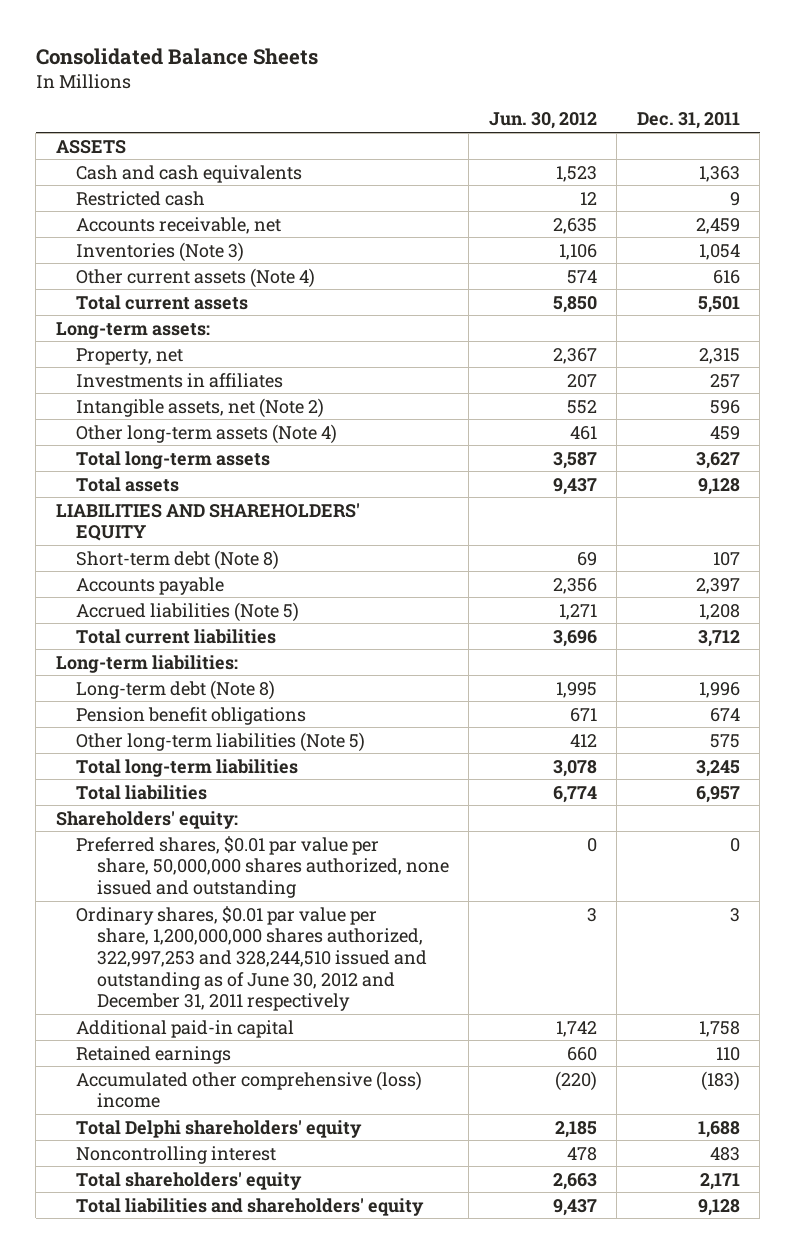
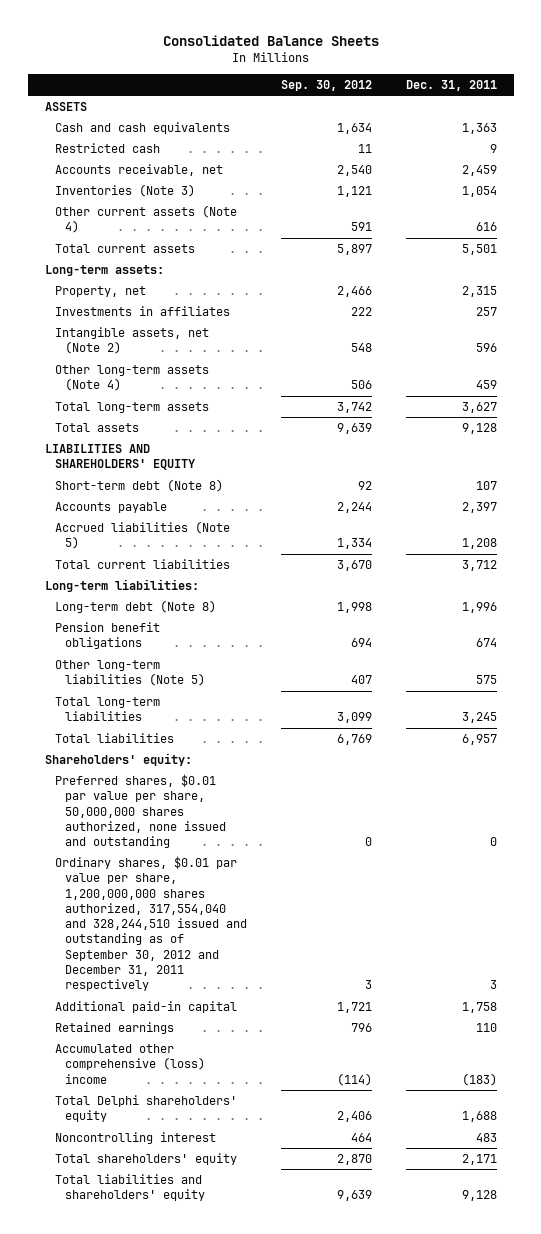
- | Jun. 30, 2012 | Dec. 31, 2011
+ | Sep. 30, 2012 | Dec. 31, 2011
- Ordinary shares, $0.01 par value per share, 1,200,000,000 shares authorized, 322,997,253 and 328,244,510 issued and outstanding as of June 30, 2012 and December 31, 2011 respectively | 3 | 3
+ Ordinary shares, $0.01 par value per share, 1,200,000,000 shares authorized, 317,554,040 and 328,244,510 issued and outstanding as of September 30, 2012 and December 31, 2011 respectively | 3 | 3

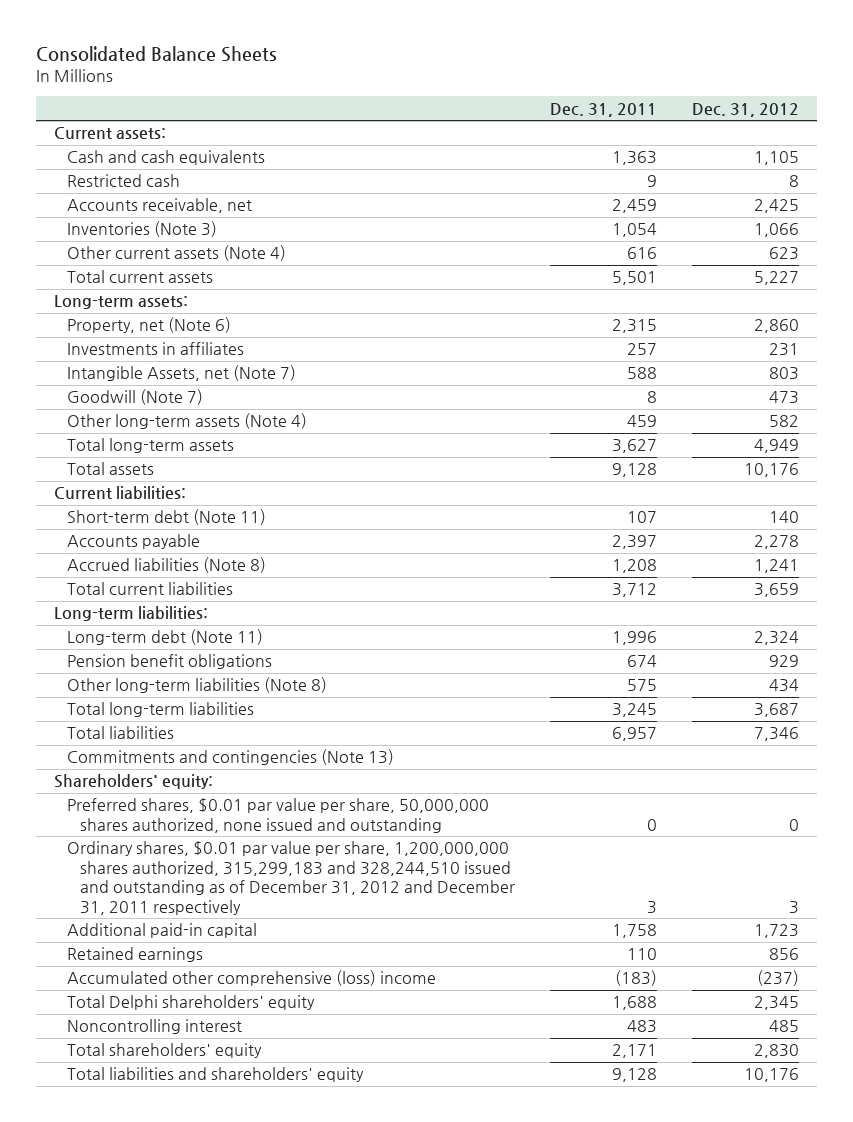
- | Sep. 30, 2012 | Dec. 31, 2011
+ | Dec. 31, 2011 | Dec. 31, 2012
- ASSETS
+ Current assets:
- Property, net | 2,466 | 2,315
+ Property, net (Note 6) | 2,315 | 2,860
- Intangible assets, net (Note 2) | 548 | 596
+ Intangible Assets, net (Note 7) | 588 | 803
+ Goodwill (Note 7) | 8 | 473
- LIABILITIES AND SHAREHOLDERS' EQUITY
- Short-term debt (Note 8) | 92 | 107
+ Current liabilities:
+ Short-term debt (Note 11) | 107 | 140
- Accrued liabilities (Note 5) | 1,334 | 1,208
+ Accrued liabilities (Note 8) | 1,208 | 1,241
- Long-term debt (Note 8) | 1,998 | 1,996
+ Long-term debt (Note 11) | 1,996 | 2,324
- Other long-term liabilities (Note 5) | 407 | 575
+ Other long-term liabilities (Note 8) | 575 | 434
+ Commitments and contingencies (Note 13)
- Ordinary shares, $0.01 par value per share, 1,200,000,000 shares authorized, 317,554,040 and 328,244,510 issued and outstanding as of September 30, 2012 and December 31, 2011 respectively | 3 | 3
+ Ordinary shares, $0.01 par value per share, 1,200,000,000 shares authorized, 315,299,183 and 328,244,510 issued and outstanding as of December 31, 2012 and December 31, 2011 respectively | 3 | 3

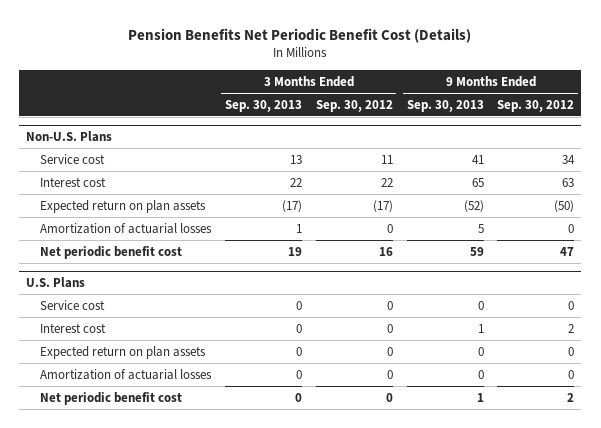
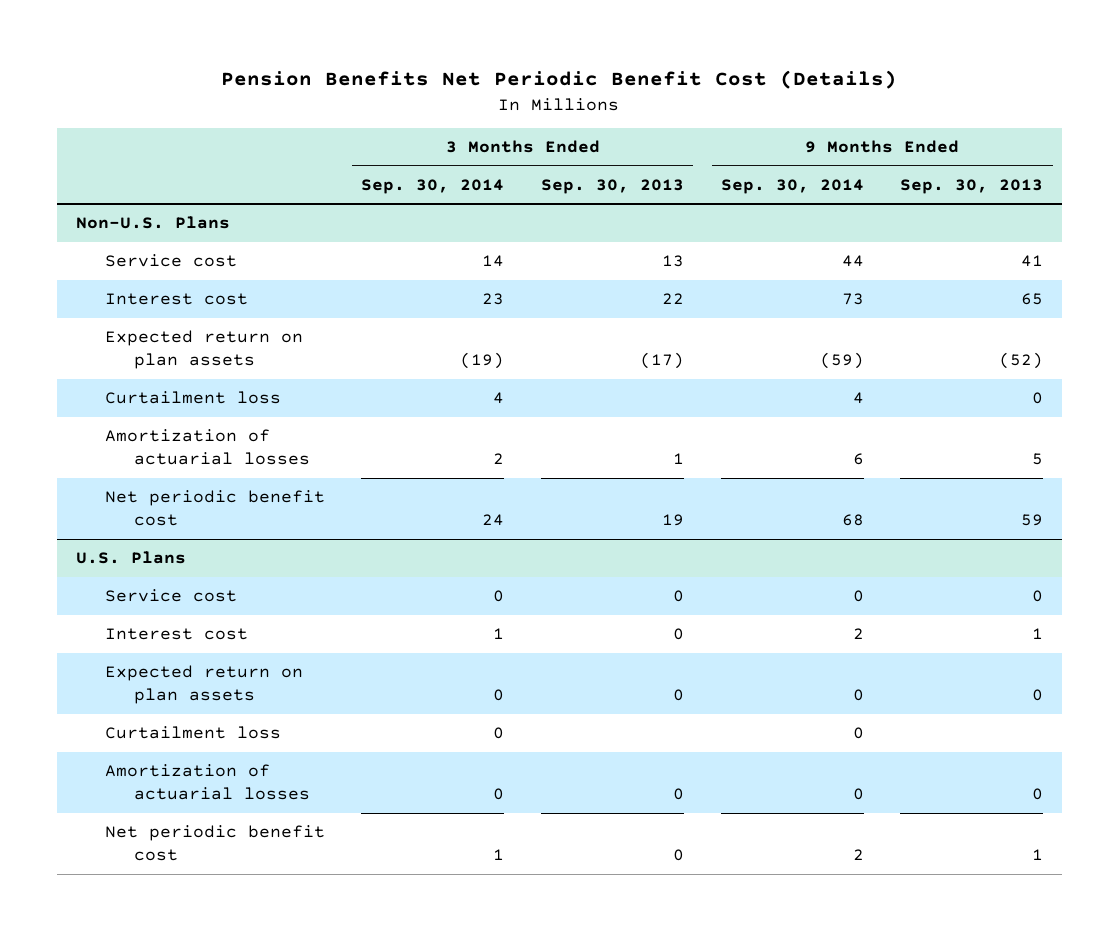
- | 3 Months Ended Sep. 30, 2013 | 3 Months Ended Sep. 30, 2012 | 9 Months Ended Sep. 30, 2013 | 9 Months Ended Sep. 30, 2012
+ | 3 Months Ended Sep. 30, 2014 | 3 Months Ended Sep. 30, 2013 | 9 Months Ended Sep. 30, 2014 | 9 Months Ended Sep. 30, 2013
@ Non-U.S. Plans
+ Curtailment loss | 4 | | 4 | 0
@ U.S. Plans
+ Curtailment loss | 0 | | 0 |

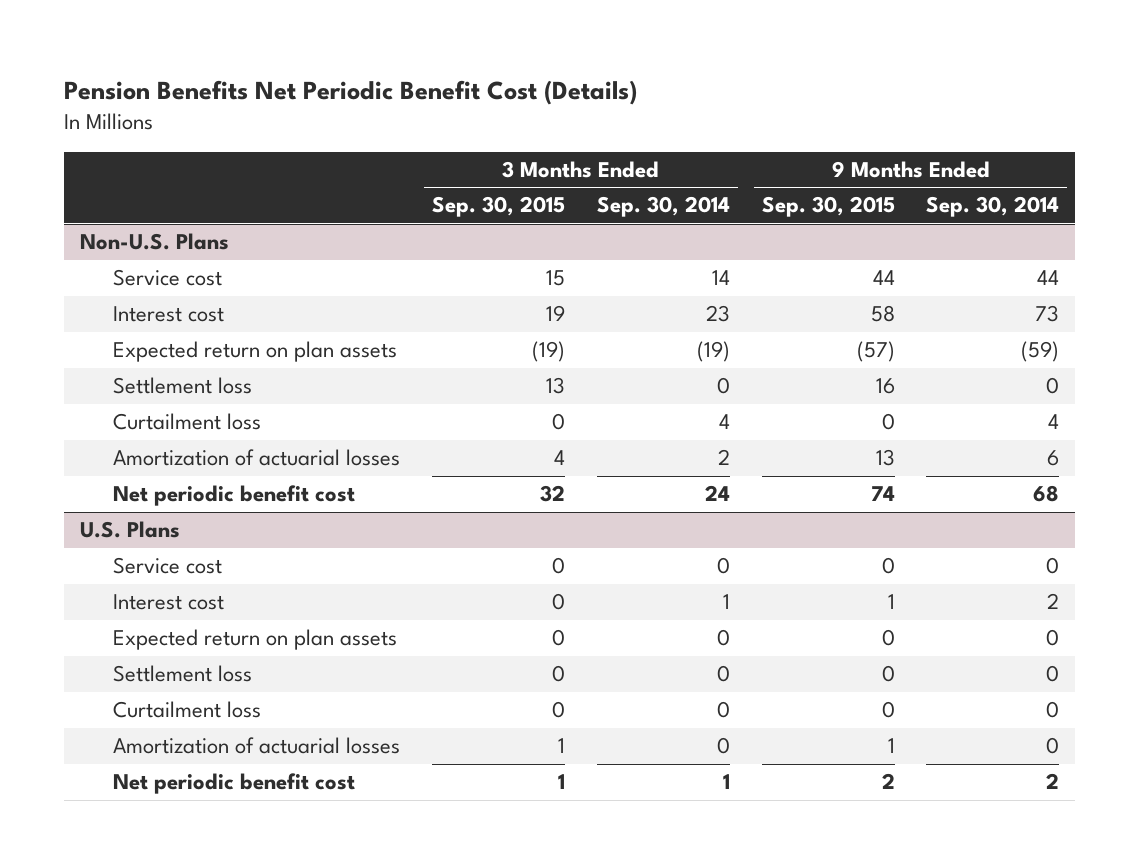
- | 3 Months Ended Sep. 30, 2014 | 3 Months Ended Sep. 30, 2013 | 9 Months Ended Sep. 30, 2014 | 9 Months Ended Sep. 30, 2013
+ | 3 Months Ended Sep. 30, 2015 | 3 Months Ended Sep. 30, 2014 | 9 Months Ended Sep. 30, 2015 | 9 Months Ended Sep. 30, 2014
@ Non-U.S. Plans
+ Settlement loss | 13 | 0 | 16 | 0
@ U.S. Plans
+ Settlement loss | 0 | 0 | 0 | 0

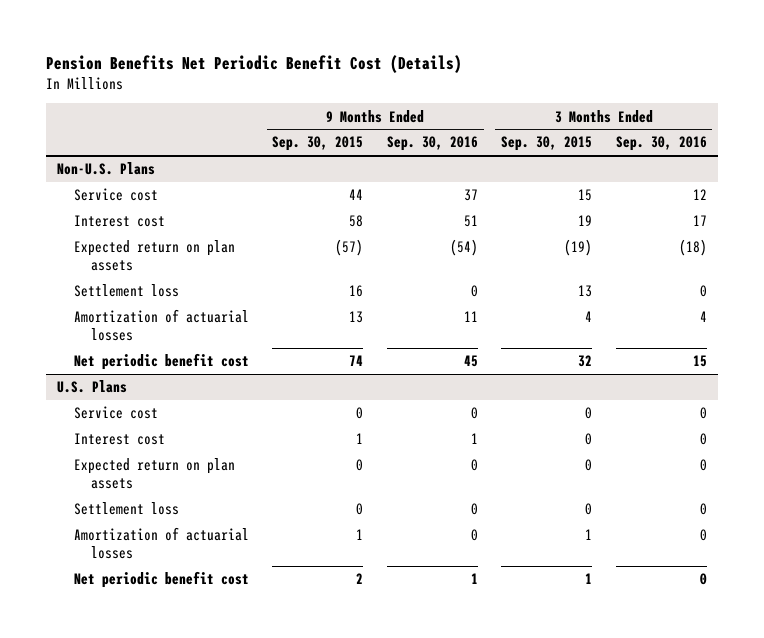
- | 3 Months Ended Sep. 30, 2015 | 3 Months Ended Sep. 30, 2014 | 9 Months Ended Sep. 30, 2015 | 9 Months Ended Sep. 30, 2014
+ | 9 Months Ended Sep. 30, 2015 | 9 Months Ended Sep. 30, 2016 | 3 Months Ended Sep. 30, 2015 | 3 Months Ended Sep. 30, 2016
@ Non-U.S. Plans
- Curtailment loss | 0 | 4 | 0 | 4
@ U.S. Plans
- Curtailment loss | 0 | 0 | 0 | 0

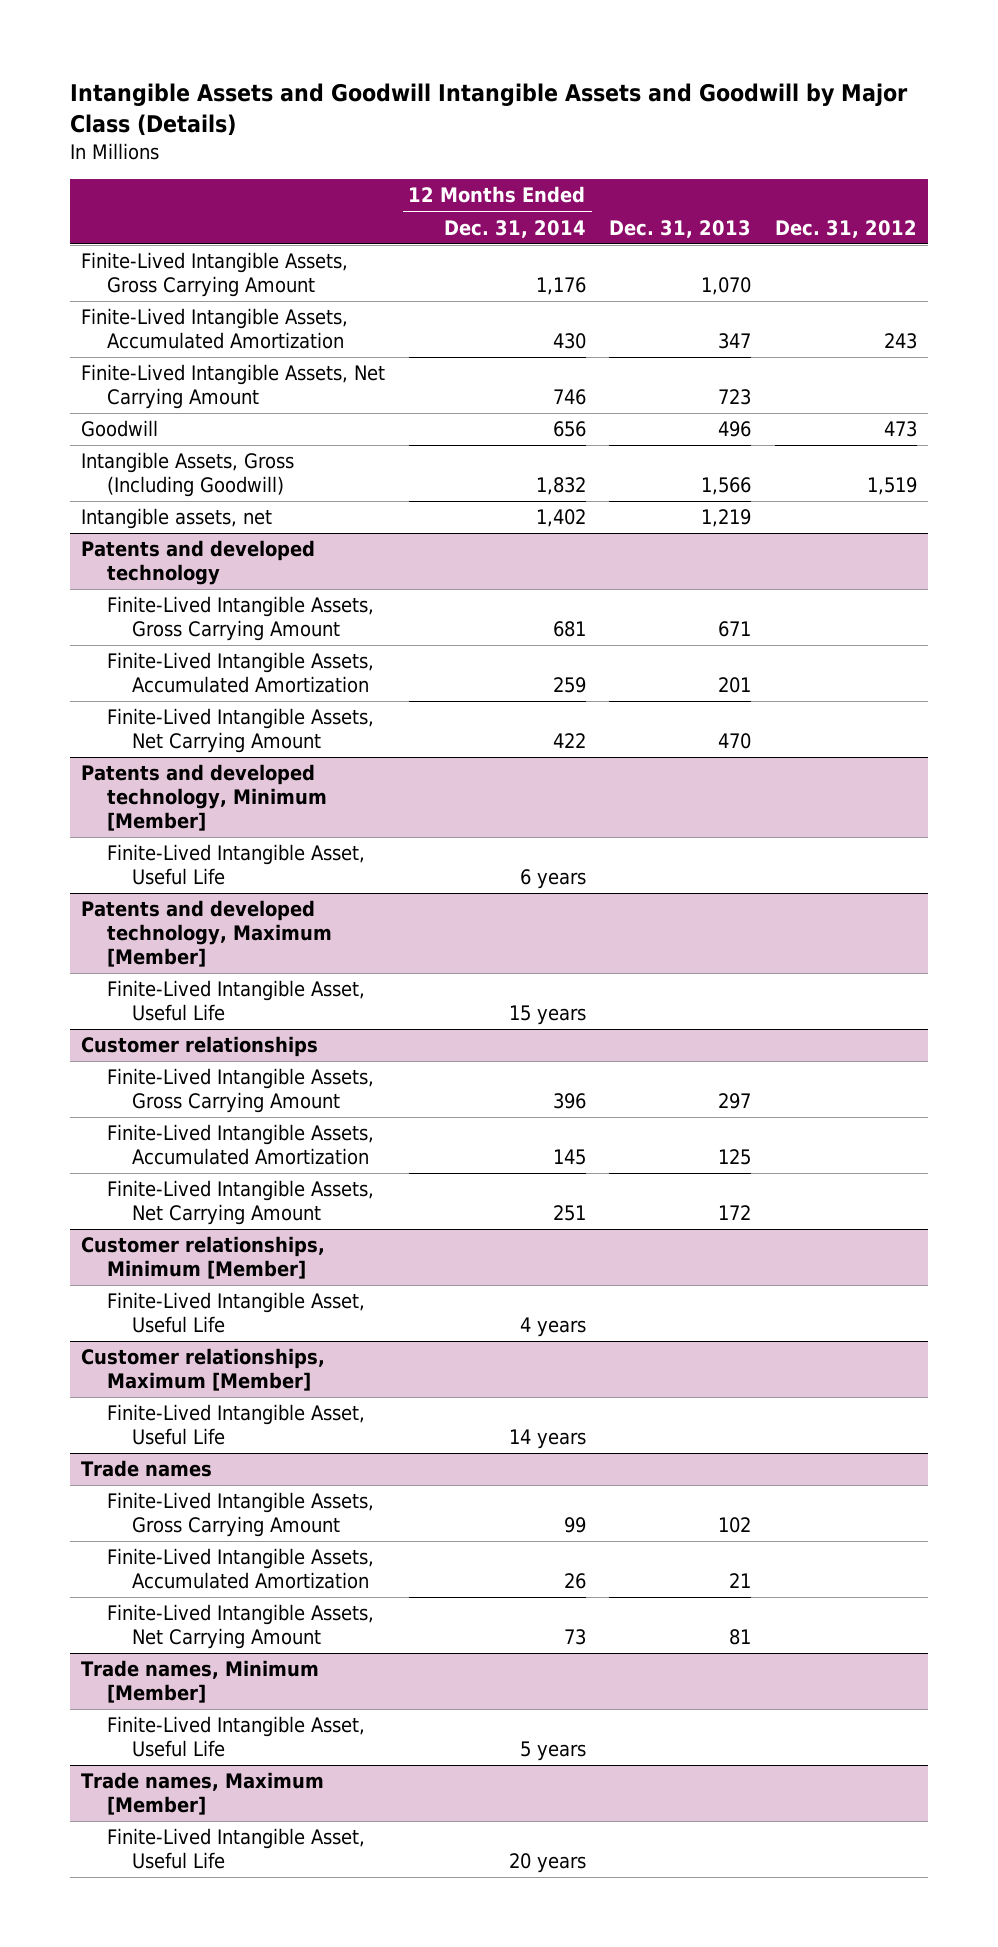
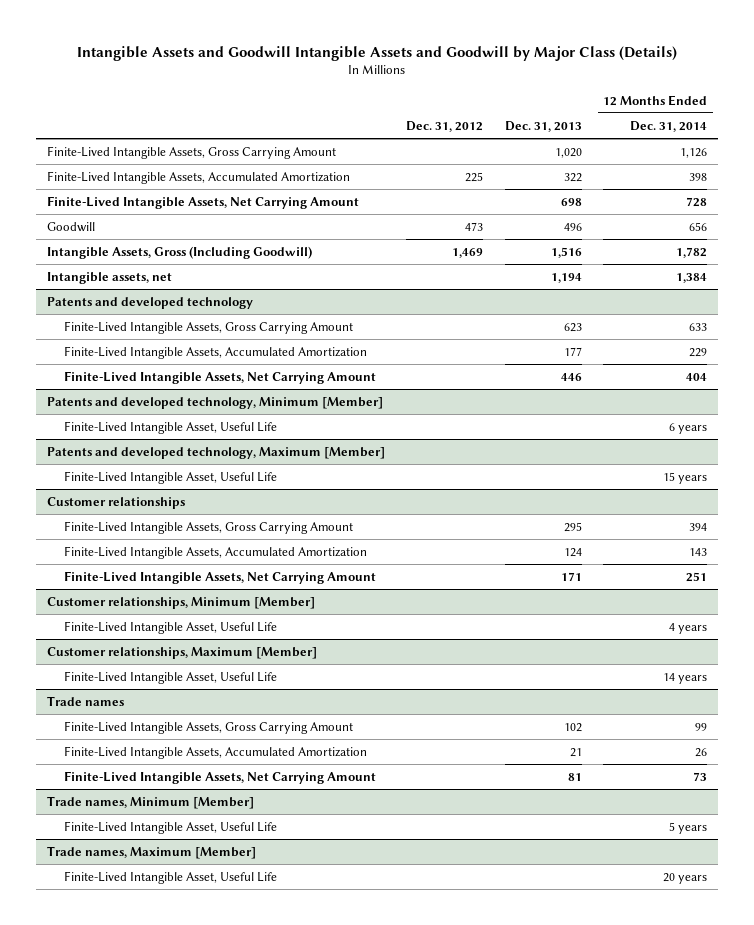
- | 12 Months Ended Dec. 31, 2014 | Dec. 31, 2013 | Dec. 31, 2012
+ | Dec. 31, 2012 | Dec. 31, 2013 | 12 Months Ended Dec. 31, 2014
- Finite-Lived Intangible Assets, Gross Carrying Amount | 1,176 | 1,070 |
- Finite-Lived Intangible Assets, Accumulated Amortization | 430 | 347 | 243
- Finite-Lived Intangible Assets, Net Carrying Amount | 746 | 723 |
+ Finite-Lived Intangible Assets, Gross Carrying Amount | | 1,020 | 1,126
+ Finite-Lived Intangible Assets, Accumulated Amortization | 225 | 322 | 398
+ Finite-Lived Intangible Assets, Net Carrying Amount | | 698 | 728
- Intangible Assets, Gross (Including Goodwill) | 1,832 | 1,566 | 1,519
- Intangible assets, net | 1,402 | 1,219 |
+ Intangible Assets, Gross (Including Goodwill) | 1,469 | 1,516 | 1,782
+ Intangible assets, net | | 1,194 | 1,384
@ Patents and developed technology
- Finite-Lived Intangible Assets, Gross Carrying Amount | 681 | 671 |
- Finite-Lived Intangible Assets, Accumulated Amortization | 259 | 201 |
- Finite-Lived Intangible Assets, Net Carrying Amount | 422 | 470 |
+ Finite-Lived Intangible Assets, Gross Carrying Amount | | 623 | 633
+ Finite-Lived Intangible Assets, Accumulated Amortization | | 177 | 229
+ Finite-Lived Intangible Assets, Net Carrying Amount | | 446 | 404
@ Customer relationships
- Finite-Lived Intangible Assets, Gross Carrying Amount | 396 | 297 |
- Finite-Lived Intangible Assets, Accumulated Amortization | 145 | 125 |
- Finite-Lived Intangible Assets, Net Carrying Amount | 251 | 172 |
+ Finite-Lived Intangible Assets, Gross Carrying Amount | | 295 | 394
+ Finite-Lived Intangible Assets, Accumulated Amortization | | 124 | 143
+ Finite-Lived Intangible Assets, Net Carrying Amount | | 171 | 251

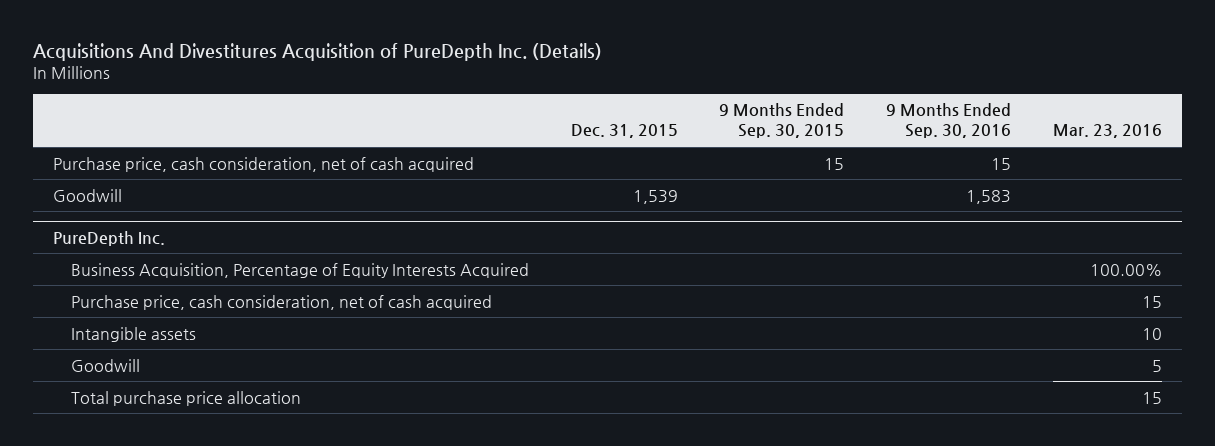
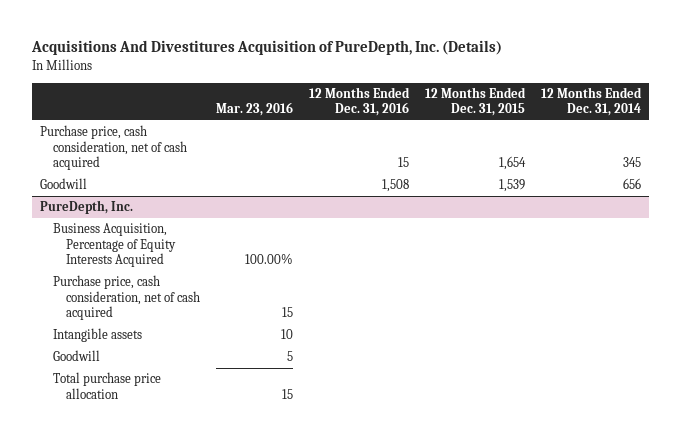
- Acquisitions And Divestitures Acquisition of PureDepth Inc. (Details)
+ Acquisitions And Divestitures Acquisition of PureDepth, Inc. (Details)
- | Dec. 31, 2015 | 9 Months Ended Sep. 30, 2015 | 9 Months Ended Sep. 30, 2016 | Mar. 23, 2016
+ | Mar. 23, 2016 | 12 Months Ended Dec. 31, 2016 | 12 Months Ended Dec. 31, 2015 | 12 Months Ended Dec. 31, 2014
- PureDepth Inc.
+ PureDepth, Inc.

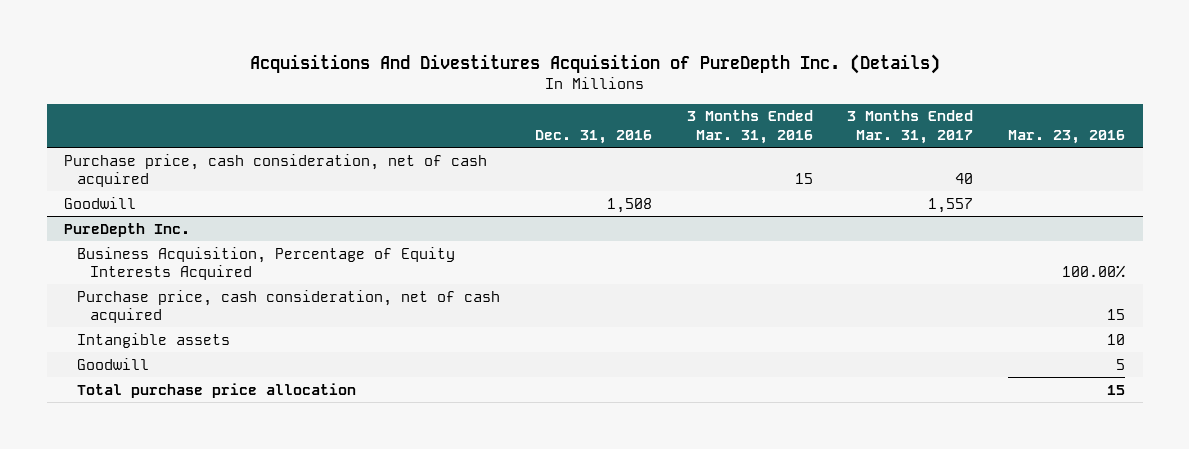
- Acquisitions And Divestitures Acquisition of PureDepth, Inc. (Details)
+ Acquisitions And Divestitures Acquisition of PureDepth Inc. (Details)
- | Mar. 23, 2016 | 12 Months Ended Dec. 31, 2016 | 12 Months Ended Dec. 31, 2015 | 12 Months Ended Dec. 31, 2014
+ | Dec. 31, 2016 | 3 Months Ended Mar. 31, 2016 | 3 Months Ended Mar. 31, 2017 | Mar. 23, 2016
- PureDepth, Inc.
+ PureDepth Inc.

